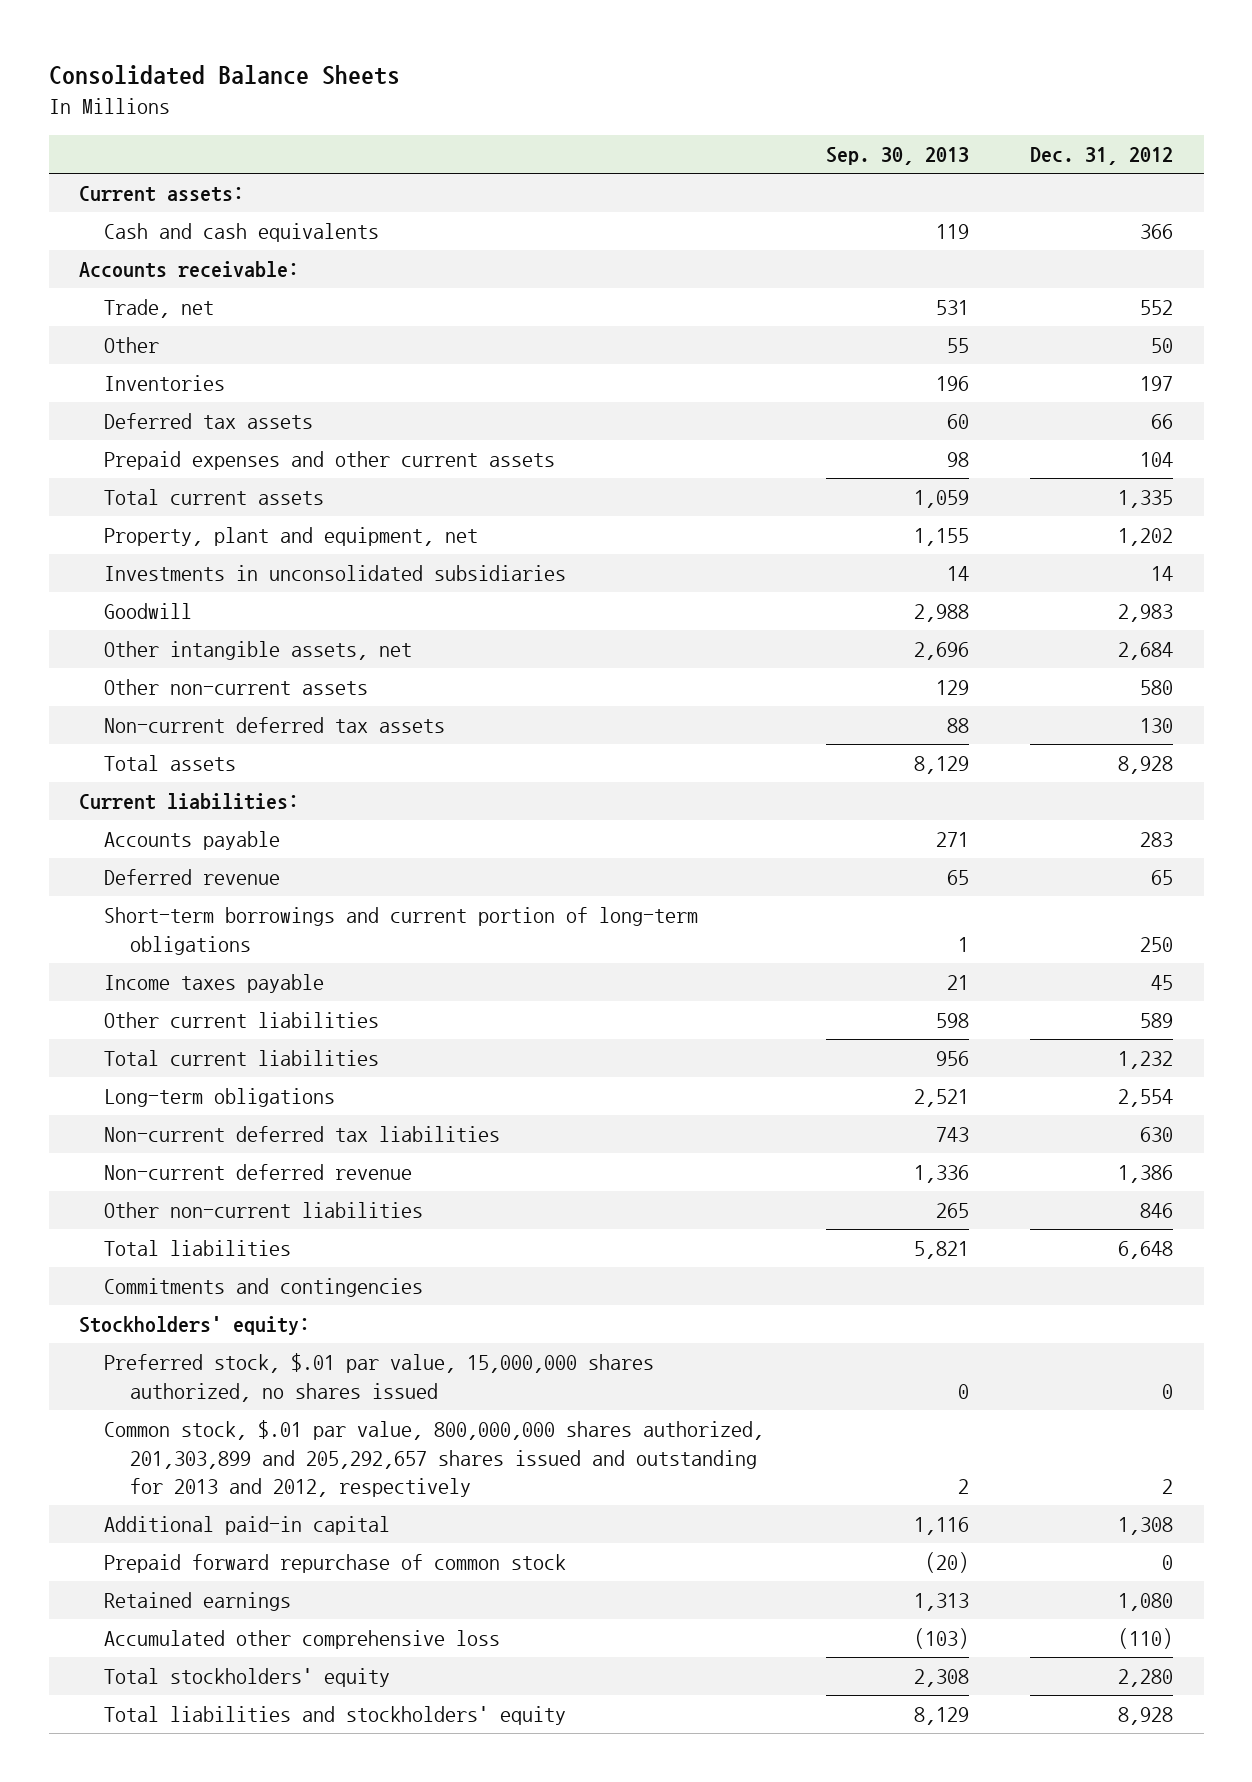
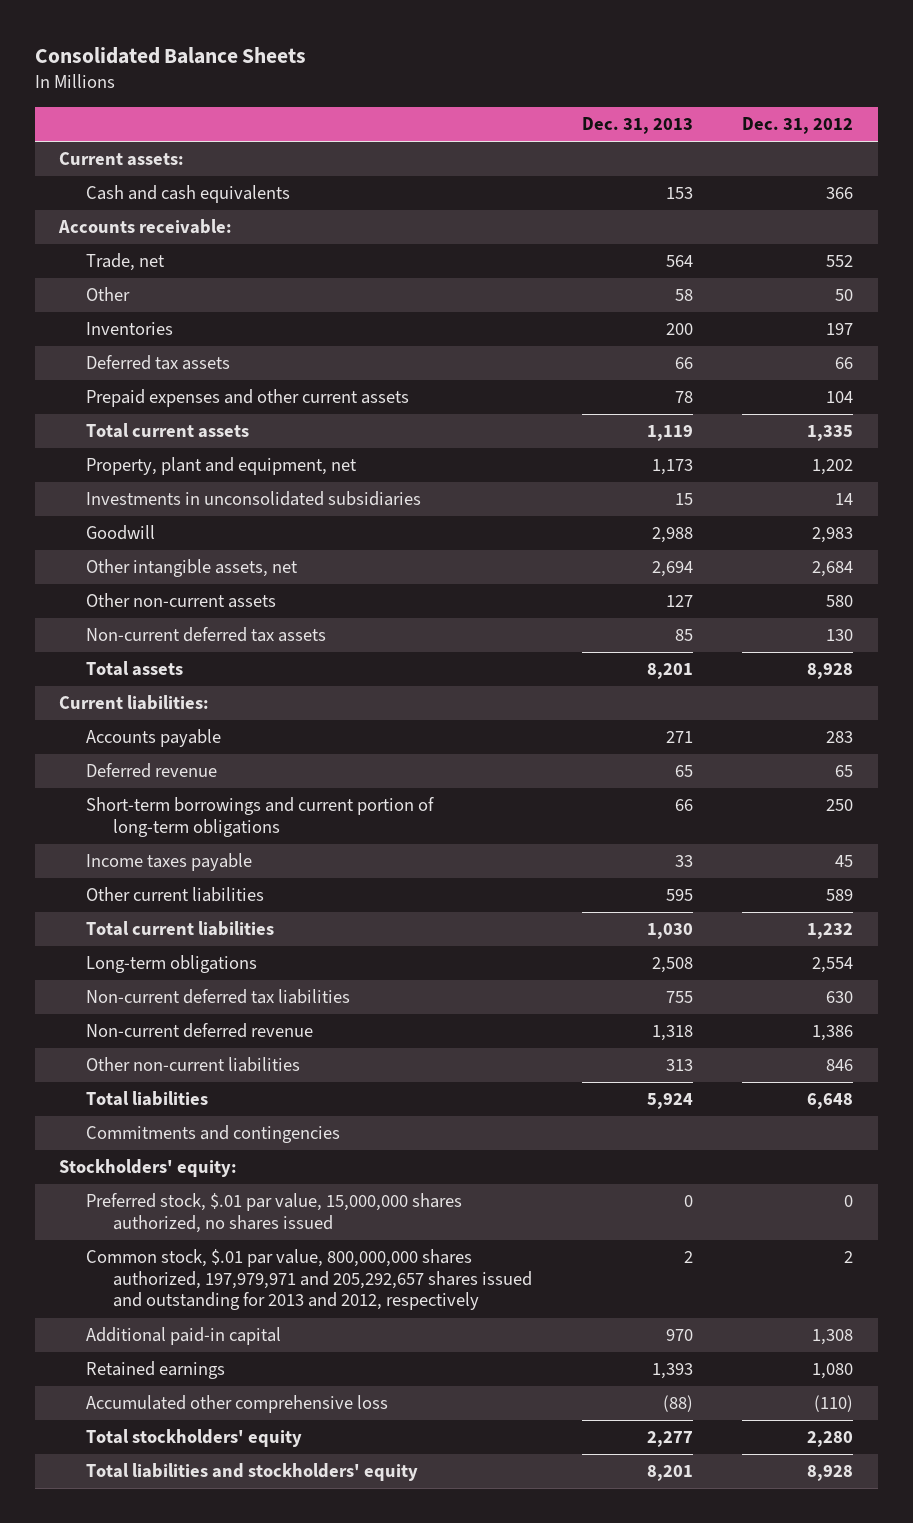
- | Sep. 30, 2013 | Dec. 31, 2012
+ | Dec. 31, 2013 | Dec. 31, 2012
- Common stock, $.01 par value, 800,000,000 shares authorized, 201,303,899 and 205,292,657 shares issued and outstanding for 2013 and 2012, respectively | 2 | 2
+ Common stock, $.01 par value, 800,000,000 shares authorized, 197,979,971 and 205,292,657 shares issued and outstanding for 2013 and 2012, respectively | 2 | 2
- Prepaid forward repurchase of common stock | (20) | 0

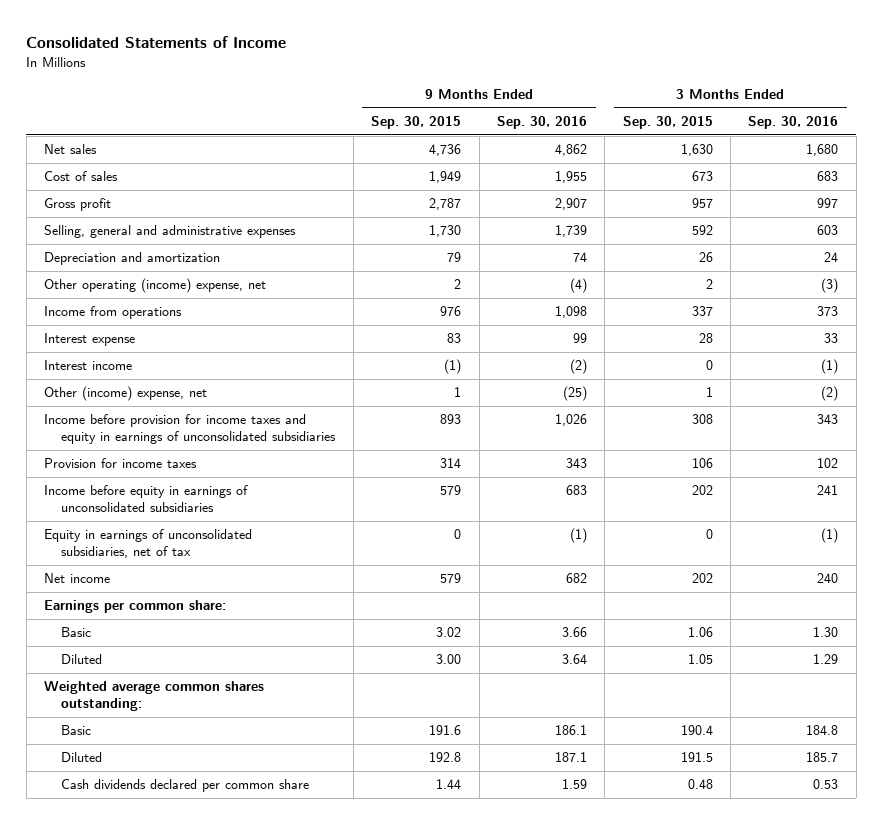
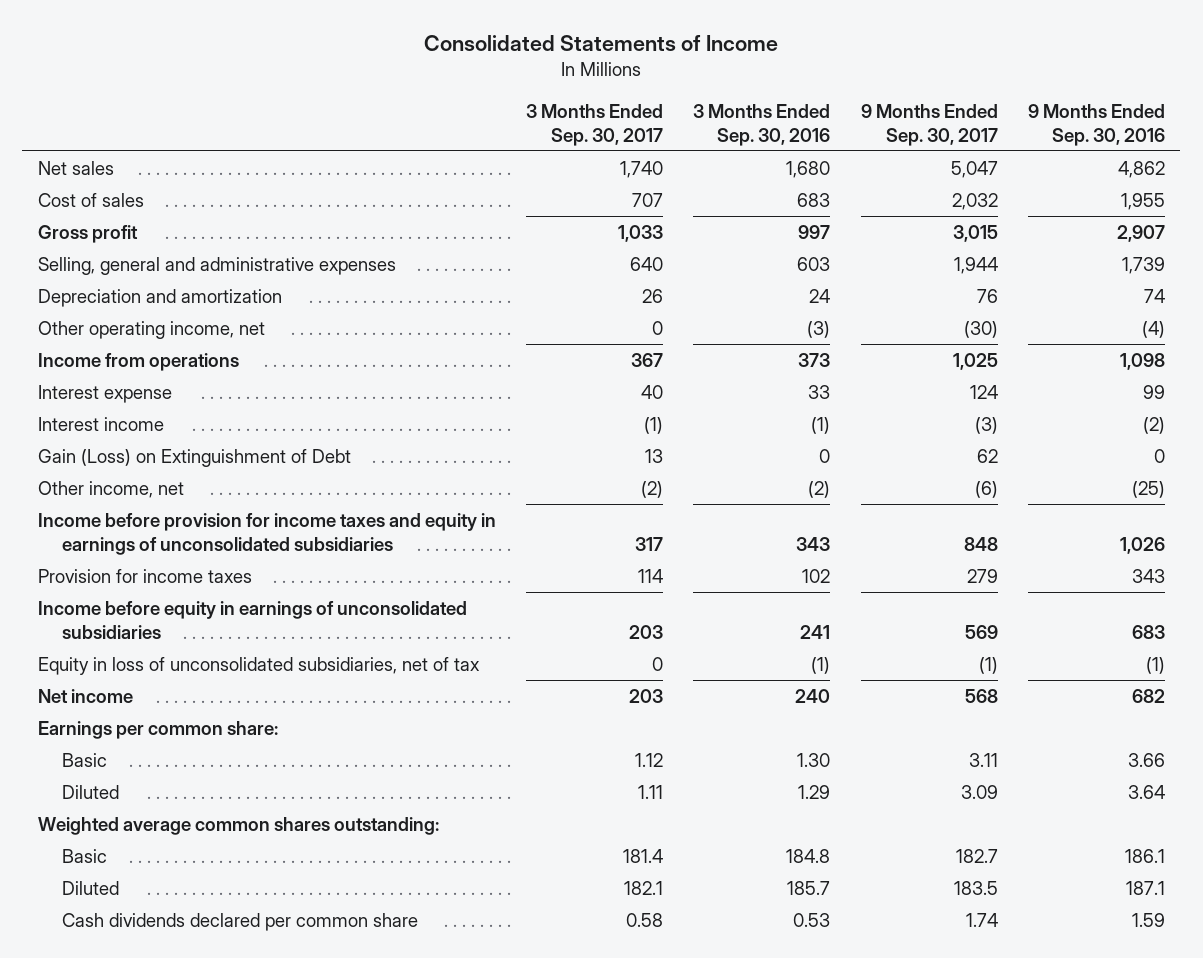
- | 9 Months Ended Sep. 30, 2015 | 9 Months Ended Sep. 30, 2016 | 3 Months Ended Sep. 30, 2015 | 3 Months Ended Sep. 30, 2016
+ | 3 Months Ended Sep. 30, 2017 | 3 Months Ended Sep. 30, 2016 | 9 Months Ended Sep. 30, 2017 | 9 Months Ended Sep. 30, 2016
- Other operating (income) expense, net | 2 | (4) | 2 | (3)
+ Other operating income, net | 0 | (3) | (30) | (4)
- Other (income) expense, net | 1 | (25) | 1 | (2)
+ Gain (Loss) on Extinguishment of Debt | 13 | 0 | 62 | 0
+ Other income, net | (2) | (2) | (6) | (25)
- Equity in earnings of unconsolidated subsidiaries, net of tax | 0 | (1) | 0 | (1)
+ Equity in loss of unconsolidated subsidiaries, net of tax | 0 | (1) | (1) | (1)

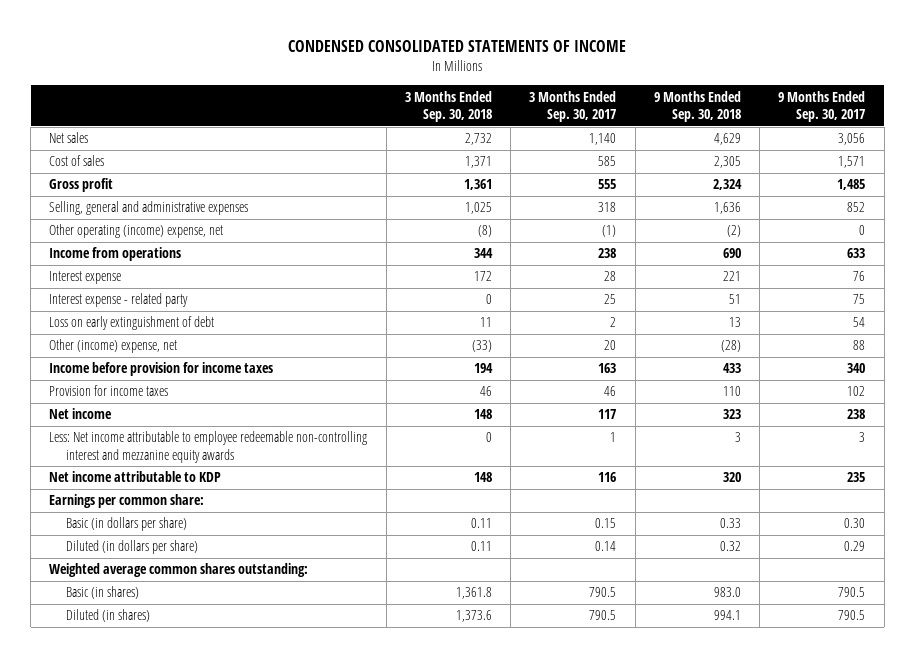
- Consolidated Statements of Income
+ CONDENSED CONSOLIDATED STATEMENTS OF INCOME
- | 3 Months Ended Sep. 30, 2017 | 3 Months Ended Sep. 30, 2016 | 9 Months Ended Sep. 30, 2017 | 9 Months Ended Sep. 30, 2016
+ | 3 Months Ended Sep. 30, 2018 | 3 Months Ended Sep. 30, 2017 | 9 Months Ended Sep. 30, 2018 | 9 Months Ended Sep. 30, 2017
- Net sales | 1,740 | 1,680 | 5,047 | 4,862
- Cost of sales | 707 | 683 | 2,032 | 1,955
- Gross profit | 1,033 | 997 | 3,015 | 2,907
- Selling, general and administrative expenses | 640 | 603 | 1,944 | 1,739
- Depreciation and amortization | 26 | 24 | 76 | 74
- Other operating income, net | 0 | (3) | (30) | (4)
- Income from operations | 367 | 373 | 1,025 | 1,098
- Interest expense | 40 | 33 | 124 | 99
- Interest income | (1) | (1) | (3) | (2)
- Gain (Loss) on Extinguishment of Debt | 13 | 0 | 62 | 0
- Other income, net | (2) | (2) | (6) | (25)
- Income before provision for income taxes and equity in earnings of unconsolidated subsidiaries | 317 | 343 | 848 | 1,026
- Provision for income taxes | 114 | 102 | 279 | 343
- Income before equity in earnings of unconsolidated subsidiaries | 203 | 241 | 569 | 683
- Equity in loss of unconsolidated subsidiaries, net of tax | 0 | (1) | (1) | (1)
- Net income | 203 | 240 | 568 | 682
+ Net sales | 2,732 | 1,140 | 4,629 | 3,056
+ Cost of sales | 1,371 | 585 | 2,305 | 1,571
+ Gross profit | 1,361 | 555 | 2,324 | 1,485
+ Selling, general and administrative expenses | 1,025 | 318 | 1,636 | 852
+ Other operating (income) expense, net | (8) | (1) | (2) | 0
+ Income from operations | 344 | 238 | 690 | 633
+ Interest expense | 172 | 28 | 221 | 76
+ Interest expense - related party | 0 | 25 | 51 | 75
+ Loss on early extinguishment of debt | 11 | 2 | 13 | 54
+ Other (income) expense, net | (33) | 20 | (28) | 88
+ Income before provision for income taxes | 194 | 163 | 433 | 340
+ Provision for income taxes | 46 | 46 | 110 | 102
+ Net income | 148 | 117 | 323 | 238
+ Less: Net income attributable to employee redeemable non-controlling interest and mezzanine equity awards | 0 | 1 | 3 | 3
+ Net income attributable to KDP | 148 | 116 | 320 | 235
- Basic | 1.12 | 1.30 | 3.11 | 3.66
- Diluted | 1.11 | 1.29 | 3.09 | 3.64
+ Basic (in dollars per share) | 0.11 | 0.15 | 0.33 | 0.30
+ Diluted (in dollars per share) | 0.11 | 0.14 | 0.32 | 0.29
- Basic | 181.4 | 184.8 | 182.7 | 186.1
- Diluted | 182.1 | 185.7 | 183.5 | 187.1
- Cash dividends declared per common share | 0.58 | 0.53 | 1.74 | 1.59
+ Basic (in shares) | 1,361.8 | 790.5 | 983.0 | 790.5
+ Diluted (in shares) | 1,373.6 | 790.5 | 994.1 | 790.5

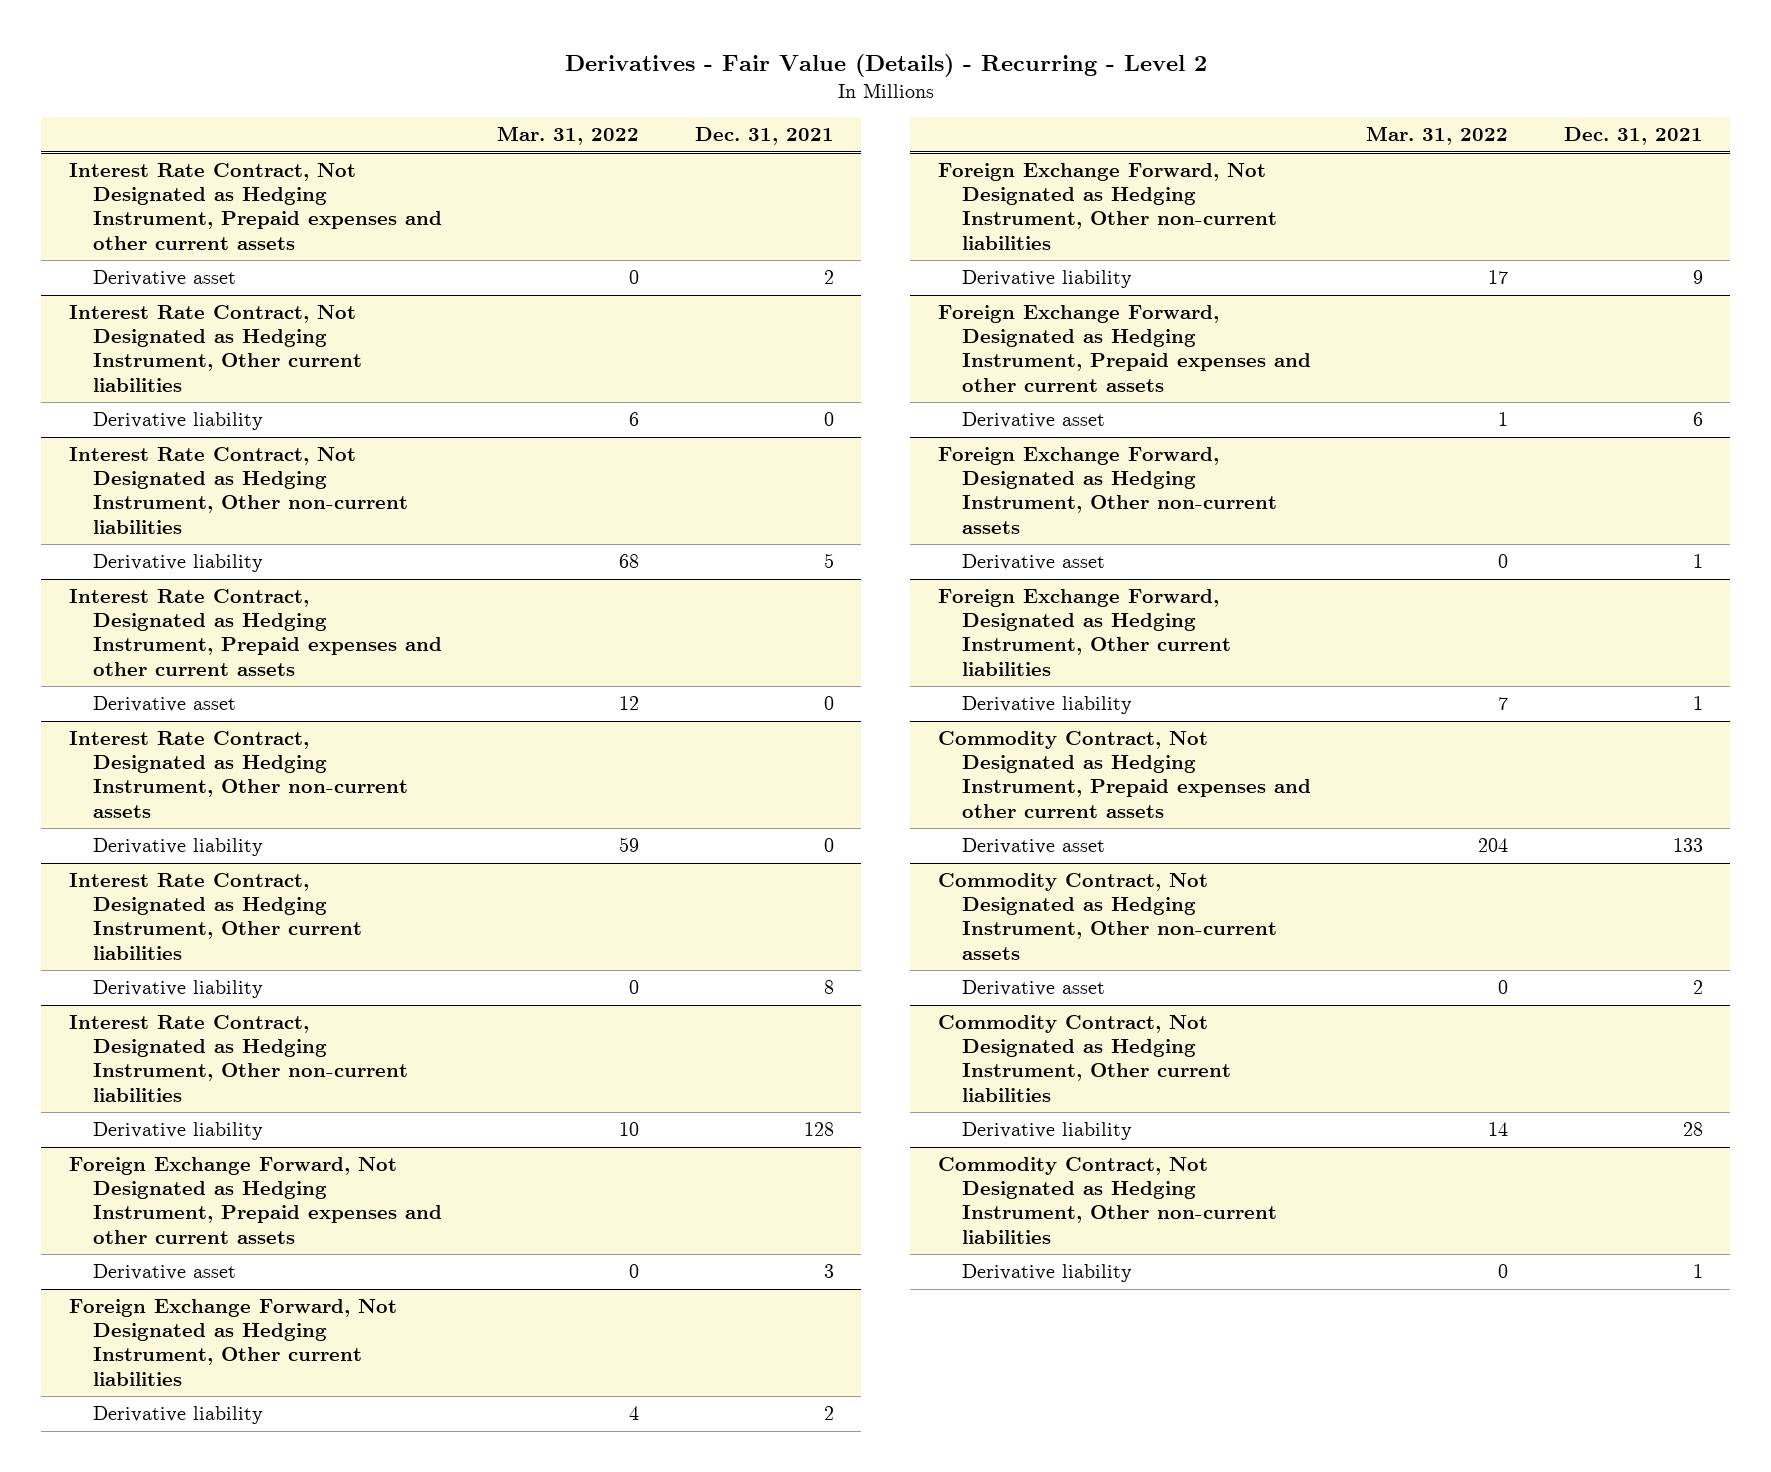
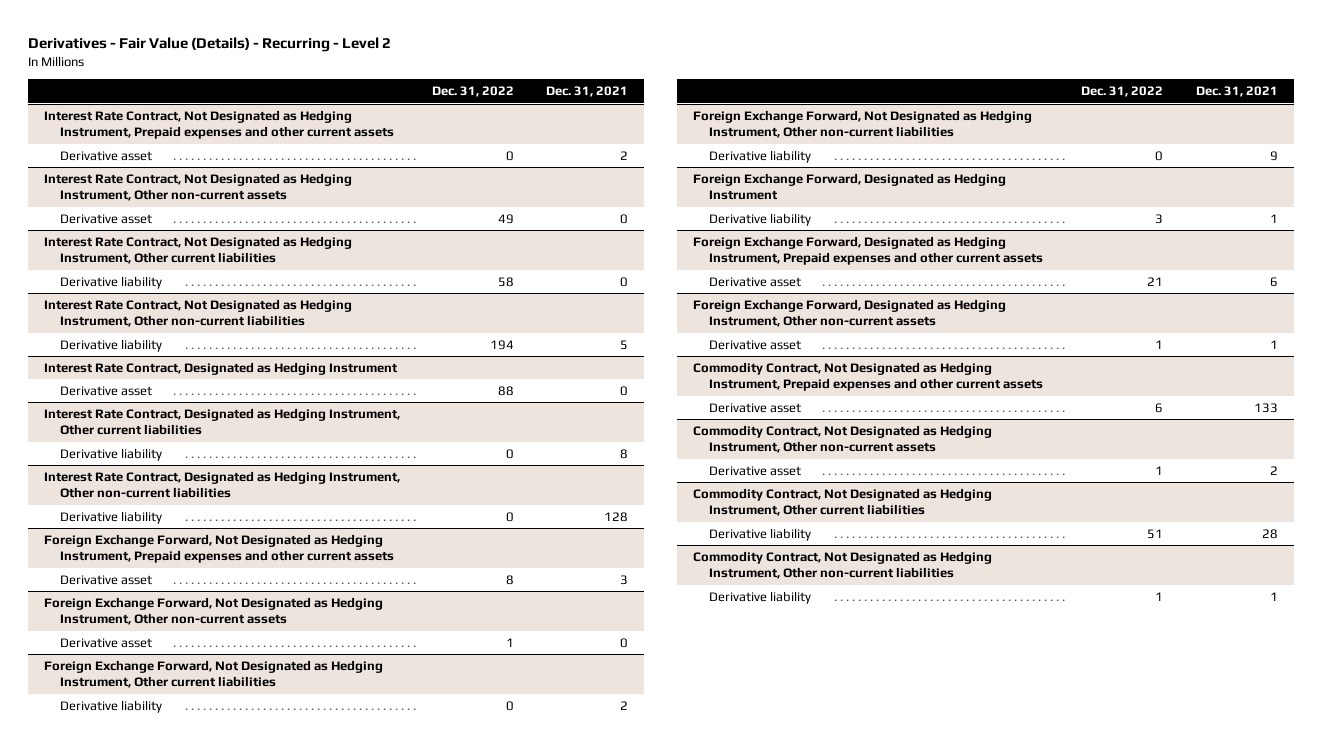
- | Mar. 31, 2022 | Dec. 31, 2021
+ | Dec. 31, 2022 | Dec. 31, 2021
+ Interest Rate Contract, Not Designated as Hedging Instrument, Other non-current assets
+ Derivative asset | 49 | 0
- Interest Rate Contract, Designated as Hedging Instrument, Prepaid expenses and other current assets
+ Interest Rate Contract, Designated as Hedging Instrument
- Interest Rate Contract, Designated as Hedging Instrument, Other non-current assets
- Derivative liability | 59 | 0
+ Foreign Exchange Forward, Not Designated as Hedging Instrument, Other non-current assets
+ Derivative asset | 1 | 0
+ Foreign Exchange Forward, Designated as Hedging Instrument
+ Derivative liability | 3 | 1
- Foreign Exchange Forward, Designated as Hedging Instrument, Other current liabilities
- Derivative liability | 7 | 1

